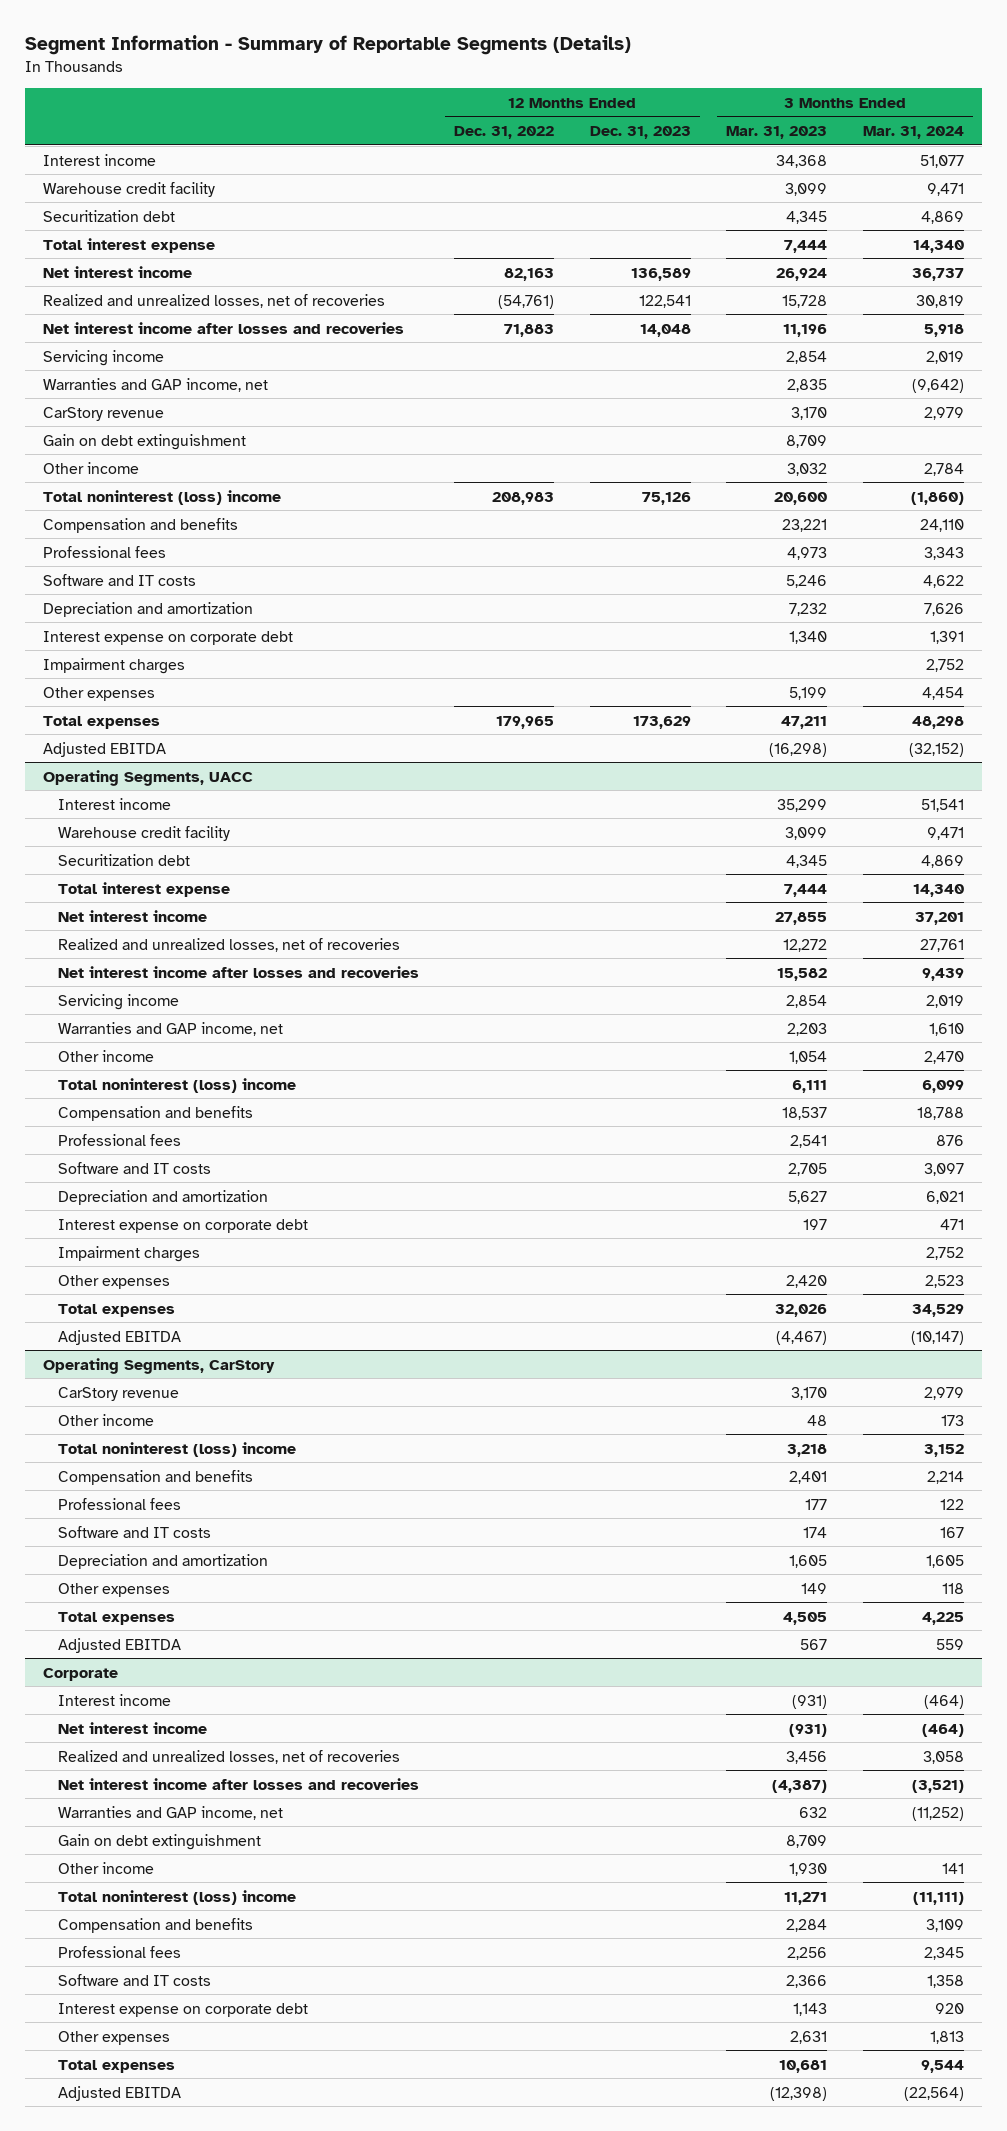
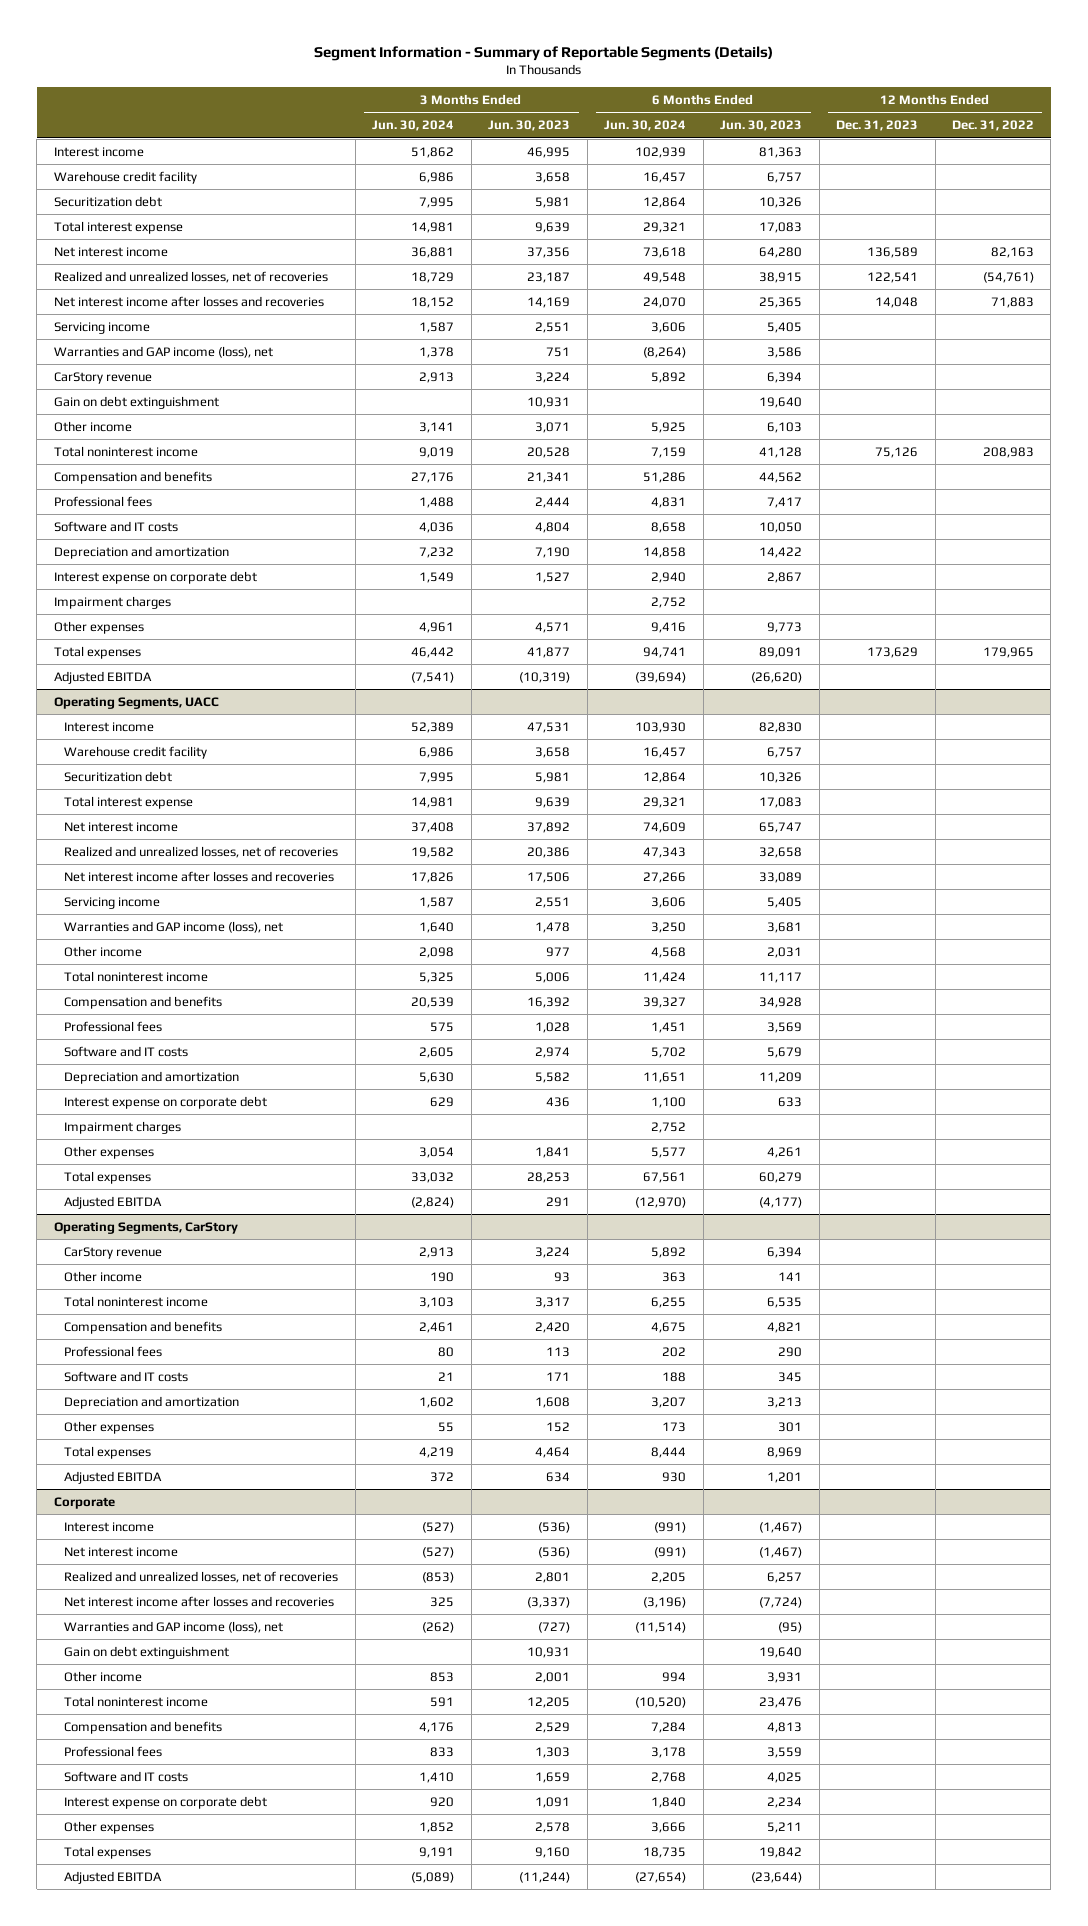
- | 12 Months Ended Dec. 31, 2022 | 12 Months Ended Dec. 31, 2023 | 3 Months Ended Mar. 31, 2023 | 3 Months Ended Mar. 31, 2024
+ | 3 Months Ended Jun. 30, 2024 | 3 Months Ended Jun. 30, 2023 | 6 Months Ended Jun. 30, 2024 | 6 Months Ended Jun. 30, 2023 | 12 Months Ended Dec. 31, 2023 | 12 Months Ended Dec. 31, 2022
- Warranties and GAP income, net | | | 2,835 | (9,642)
+ Warranties and GAP income (loss), net | 1,378 | 751 | (8,264) | 3,586 | |
- Total noninterest (loss) income | 208,983 | 75,126 | 20,600 | (1,860)
+ Total noninterest income | 9,019 | 20,528 | 7,159 | 41,128 | 75,126 | 208,983
@ Operating Segments, UACC
- Warranties and GAP income, net | | | 2,203 | 1,610
+ Warranties and GAP income (loss), net | 1,640 | 1,478 | 3,250 | 3,681 | |
- Total noninterest (loss) income | | | 6,111 | 6,099
+ Total noninterest income | 5,325 | 5,006 | 11,424 | 11,117 | |
@ Operating Segments, CarStory
- Total noninterest (loss) income | | | 3,218 | 3,152
+ Total noninterest income | 3,103 | 3,317 | 6,255 | 6,535 | |
@ Corporate
- Warranties and GAP income, net | | | 632 | (11,252)
+ Warranties and GAP income (loss), net | (262) | (727) | (11,514) | (95) | |
- Total noninterest (loss) income | | | 11,271 | (11,111)
+ Total noninterest income | 591 | 12,205 | (10,520) | 23,476 | |

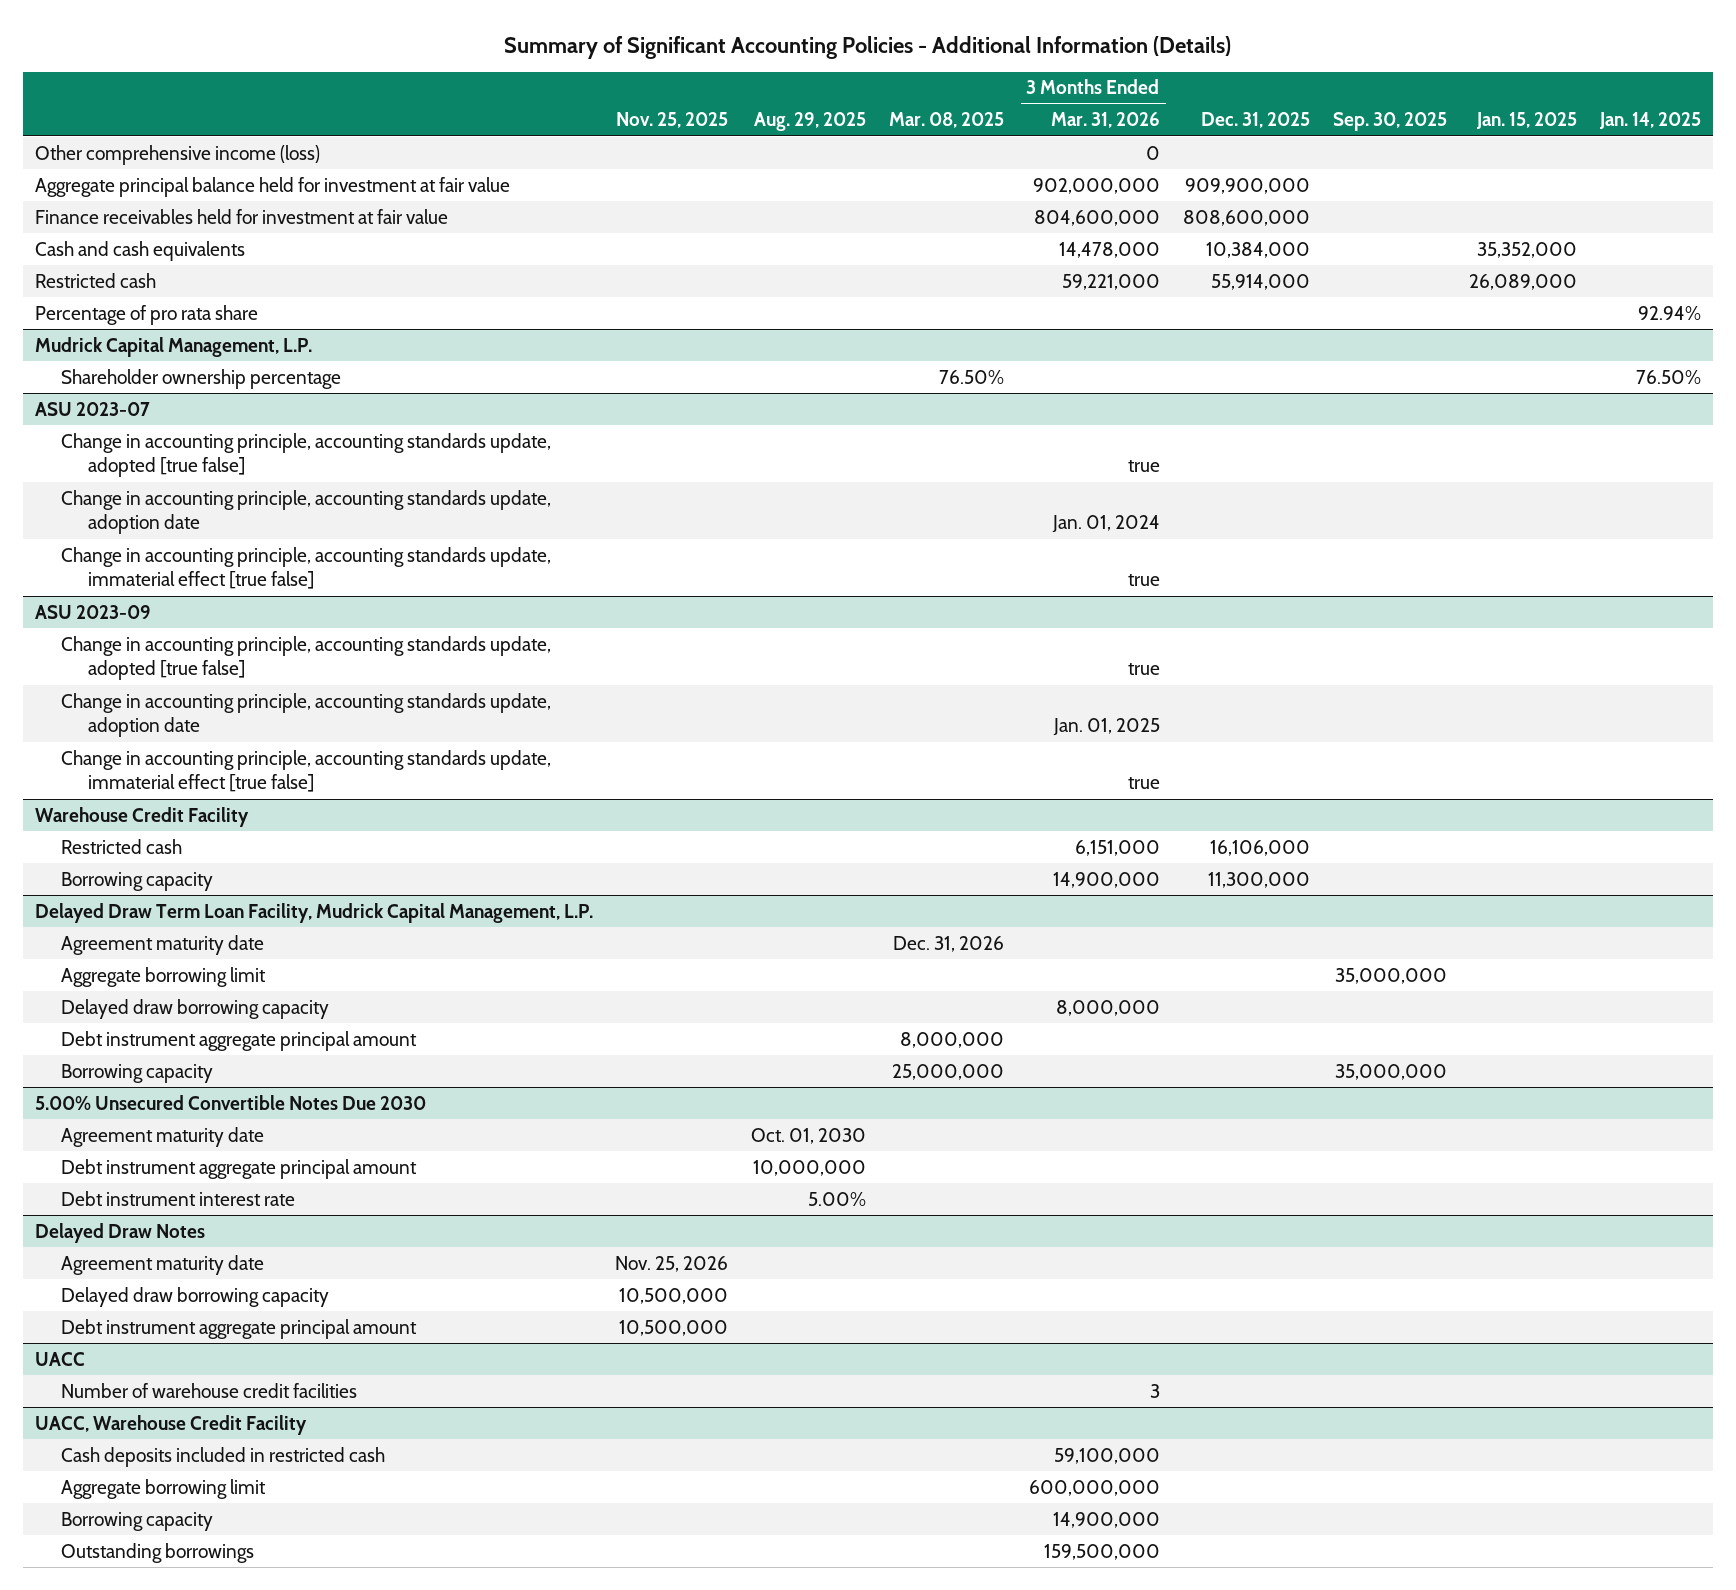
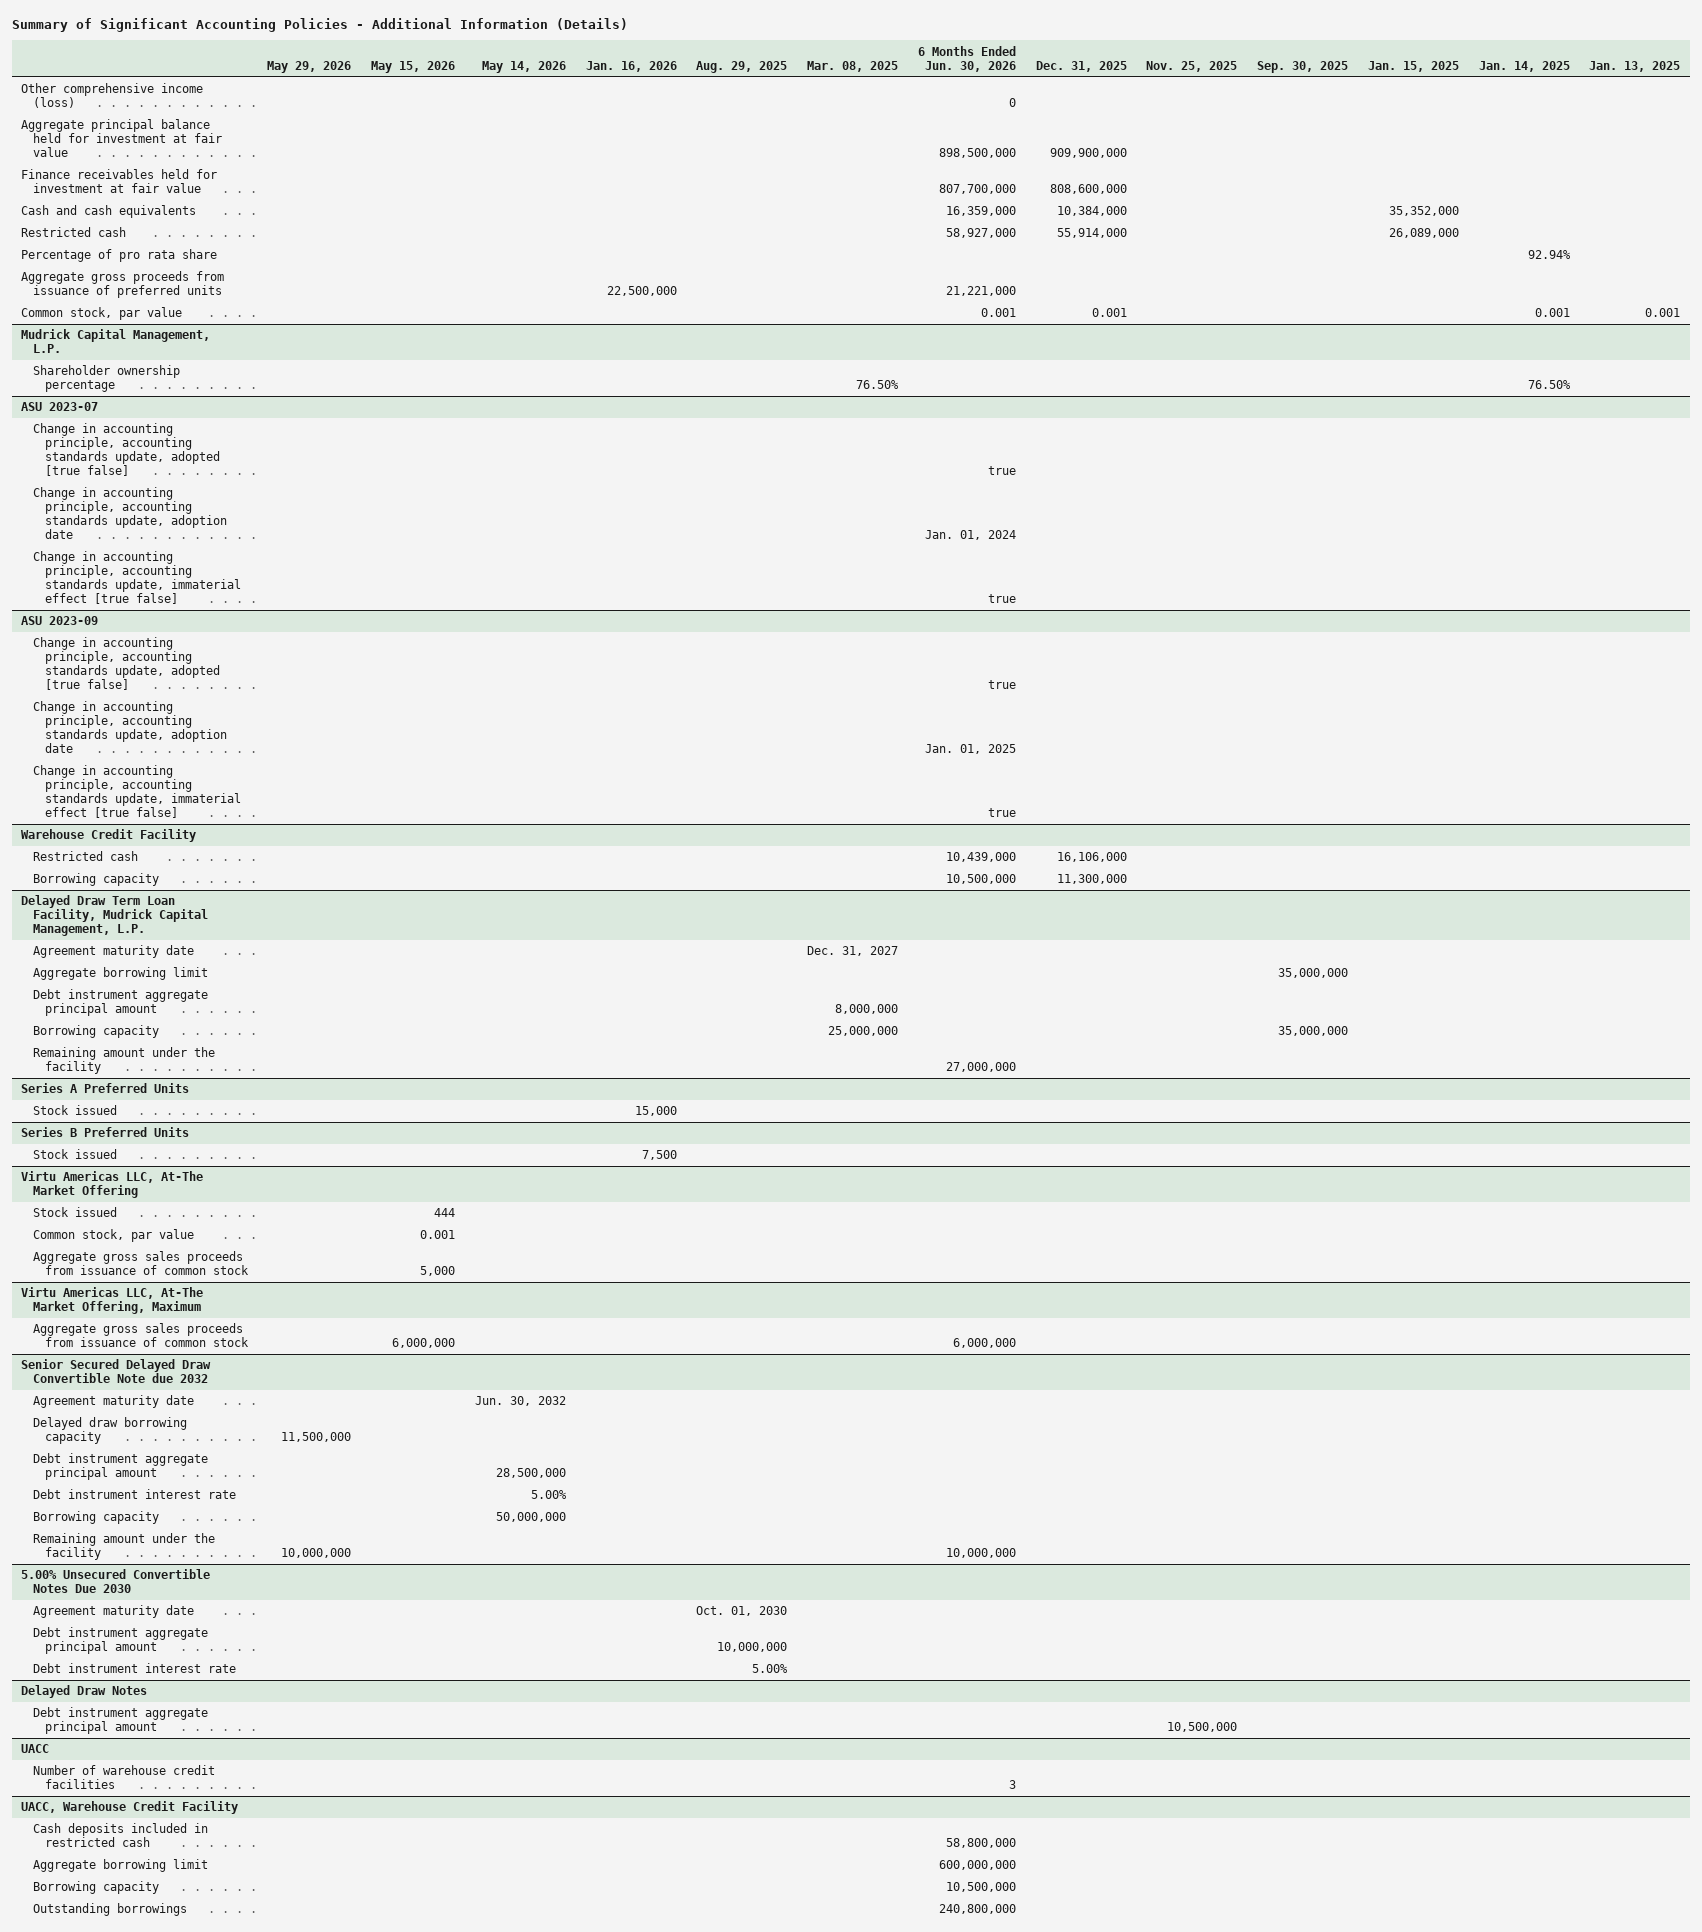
- | Nov. 25, 2025 | Aug. 29, 2025 | Mar. 08, 2025 | 3 Months Ended Mar. 31, 2026 | Dec. 31, 2025 | Sep. 30, 2025 | Jan. 15, 2025 | Jan. 14, 2025
+ | May 29, 2026 | May 15, 2026 | May 14, 2026 | Jan. 16, 2026 | Aug. 29, 2025 | Mar. 08, 2025 | 6 Months Ended Jun. 30, 2026 | Dec. 31, 2025 | Nov. 25, 2025 | Sep. 30, 2025 | Jan. 15, 2025 | Jan. 14, 2025 | Jan. 13, 2025
+ Aggregate gross proceeds from issuance of preferred units | | | | 22,500,000 | | | 21,221,000 | | | | | |
+ Common stock, par value | | | | | | | 0.001 | 0.001 | | | | 0.001 | 0.001
@ Delayed Draw Term Loan Facility, Mudrick Capital Management, L.P.
- Agreement maturity date | | | Dec. 31, 2026 | | | | |
+ Agreement maturity date | | | | | | Dec. 31, 2027 | | | | | | |
- Delayed draw borrowing capacity | | | | 8,000,000 | | | |
+ Remaining amount under the facility | | | | | | | 27,000,000 | | | | | |
+ Series A Preferred Units
+ Stock issued | | | | 15,000 | | | | | | | | |
+ Series B Preferred Units
+ Stock issued | | | | 7,500 | | | | | | | | |
+ Virtu Americas LLC, At-The Market Offering
+ Stock issued | | 444 | | | | | | | | | | |
+ Common stock, par value | | 0.001 | | | | | | | | | | |
+ Aggregate gross sales proceeds from issuance of common stock | | 5,000 | | | | | | | | | | |
+ Virtu Americas LLC, At-The Market Offering, Maximum
+ Aggregate gross sales proceeds from issuance of common stock | | 6,000,000 | | | | | 6,000,000 | | | | | |
+ Senior Secured Delayed Draw Convertible Note due 2032
+ Agreement maturity date | | | Jun. 30, 2032 | | | | | | | | | |
+ Delayed draw borrowing capacity | 11,500,000 | | | | | | | | | | | |
+ Debt instrument aggregate principal amount | | | 28,500,000 | | | | | | | | | |
+ Debt instrument interest rate | | | 5.00% | | | | | | | | | |
+ Borrowing capacity | | | 50,000,000 | | | | | | | | | |
+ Remaining amount under the facility | 10,000,000 | | | | | | 10,000,000 | | | | | |
@ Delayed Draw Notes
- Agreement maturity date | Nov. 25, 2026 | | | | | | |
- Delayed draw borrowing capacity | 10,500,000 | | | | | | |

